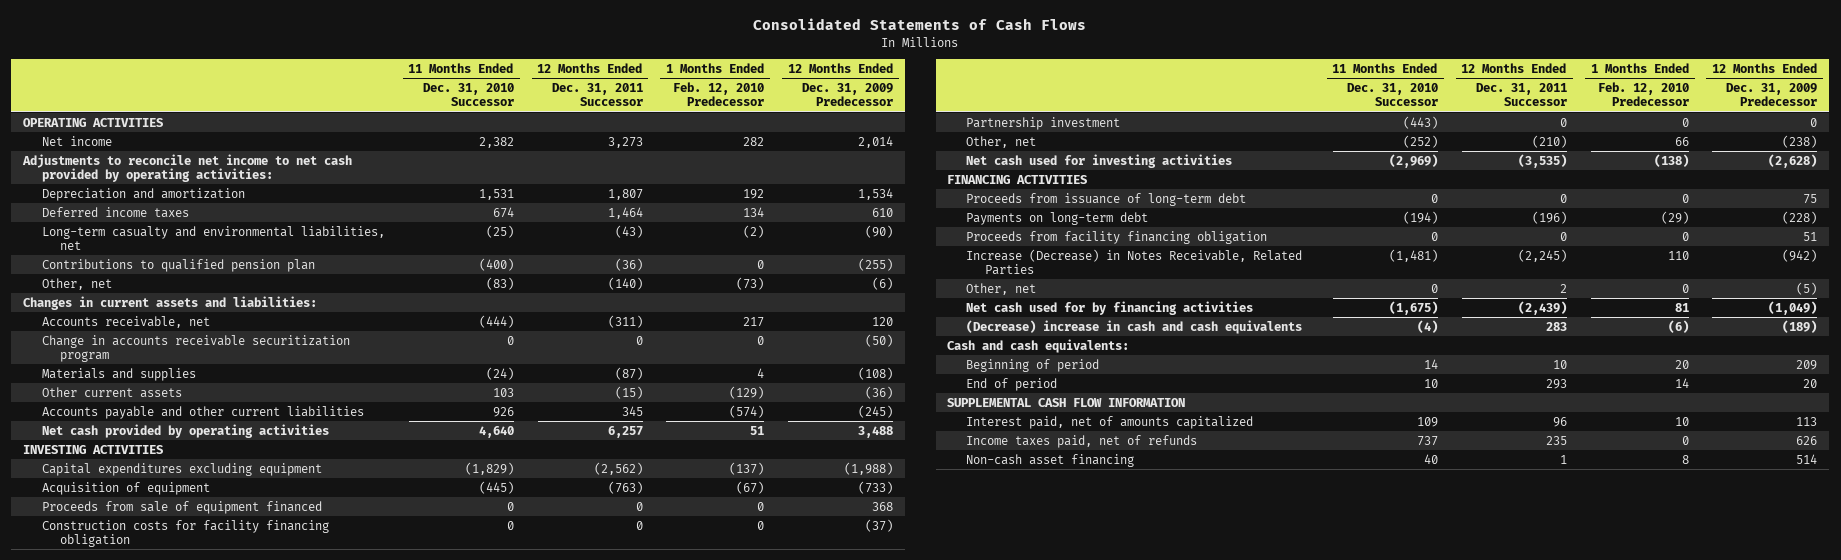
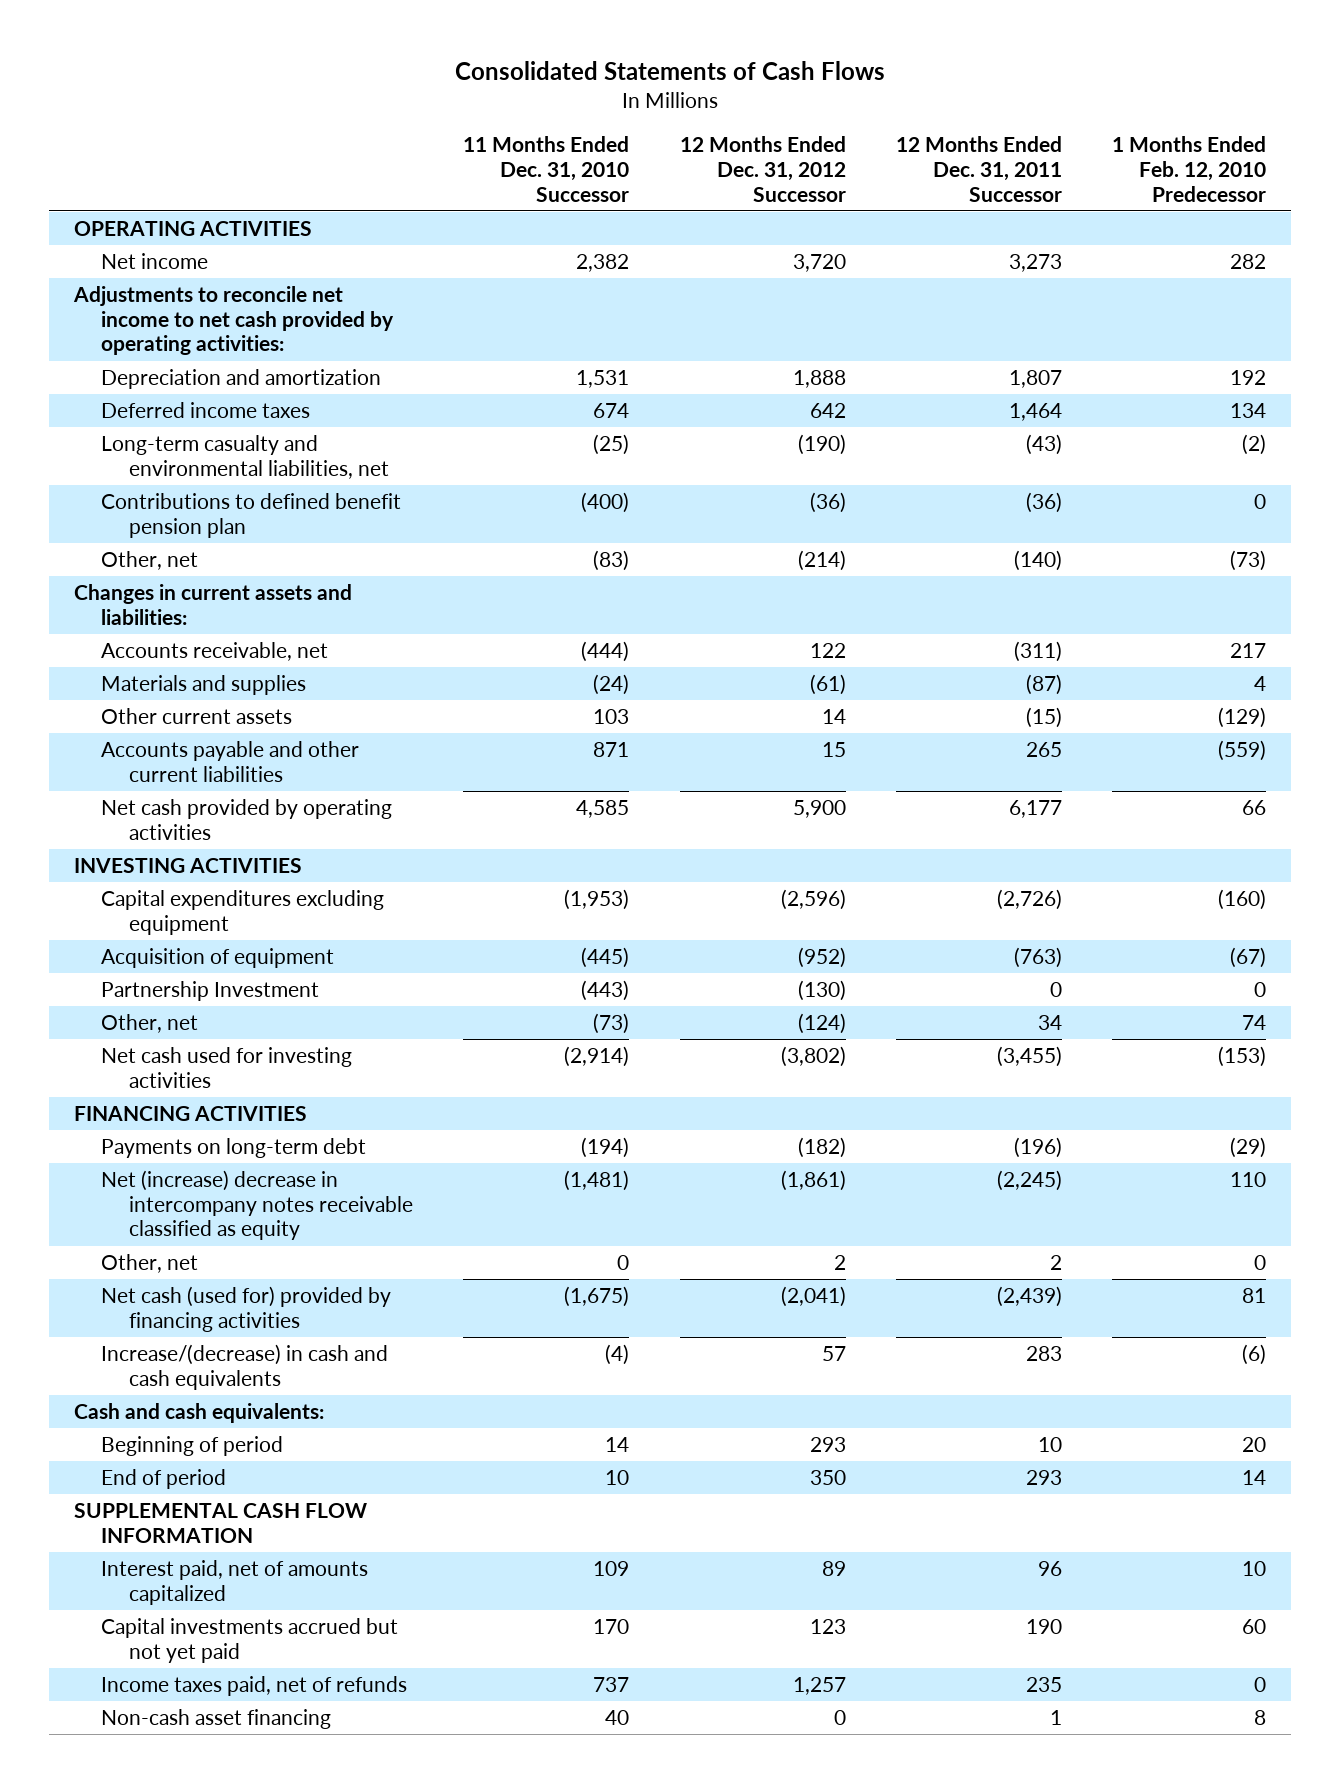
- | 11 Months Ended Dec. 31, 2010 Successor | 12 Months Ended Dec. 31, 2011 Successor | 1 Months Ended Feb. 12, 2010 Predecessor | 12 Months Ended Dec. 31, 2009 Predecessor
+ | 11 Months Ended Dec. 31, 2010 Successor | 12 Months Ended Dec. 31, 2012 Successor | 12 Months Ended Dec. 31, 2011 Successor | 1 Months Ended Feb. 12, 2010 Predecessor
- Contributions to qualified pension plan | (400) | (36) | 0 | (255)
+ Contributions to defined benefit pension plan | (400) | (36) | (36) | 0
- Change in accounts receivable securitization program | 0 | 0 | 0 | (50)
- Accounts payable and other current liabilities | 926 | 345 | (574) | (245)
- Net cash provided by operating activities | 4,640 | 6,257 | 51 | 3,488
+ Accounts payable and other current liabilities | 871 | 15 | 265 | (559)
+ Net cash provided by operating activities | 4,585 | 5,900 | 6,177 | 66
- Capital expenditures excluding equipment | (1,829) | (2,562) | (137) | (1,988)
+ Capital expenditures excluding equipment | (1,953) | (2,596) | (2,726) | (160)
- Proceeds from sale of equipment financed | 0 | 0 | 0 | 368
- Construction costs for facility financing obligation | 0 | 0 | 0 | (37)
- Partnership investment | (443) | 0 | 0 | 0
- Other, net | (252) | (210) | 66 | (238)
- Net cash used for investing activities | (2,969) | (3,535) | (138) | (2,628)
+ Partnership Investment | (443) | (130) | 0 | 0
+ Other, net | (73) | (124) | 34 | 74
+ Net cash used for investing activities | (2,914) | (3,802) | (3,455) | (153)
- Proceeds from issuance of long-term debt | 0 | 0 | 0 | 75
- Proceeds from facility financing obligation | 0 | 0 | 0 | 51
- Increase (Decrease) in Notes Receivable, Related Parties | (1,481) | (2,245) | 110 | (942)
+ Net (increase) decrease in intercompany notes receivable classified as equity | (1,481) | (1,861) | (2,245) | 110
- Net cash used for by financing activities | (1,675) | (2,439) | 81 | (1,049)
- (Decrease) increase in cash and cash equivalents | (4) | 283 | (6) | (189)
+ Net cash (used for) provided by financing activities | (1,675) | (2,041) | (2,439) | 81
+ Increase/(decrease) in cash and cash equivalents | (4) | 57 | 283 | (6)
+ Capital investments accrued but not yet paid | 170 | 123 | 190 | 60

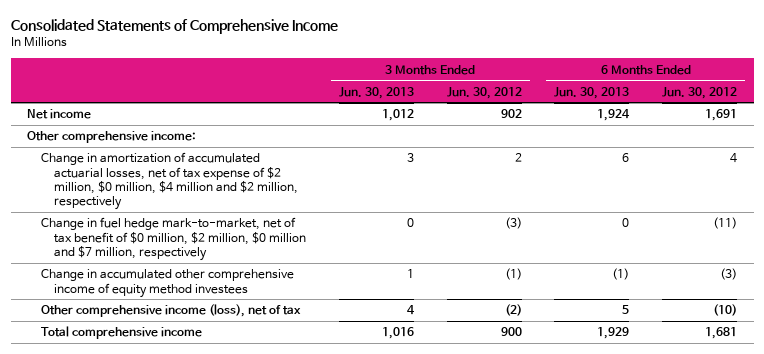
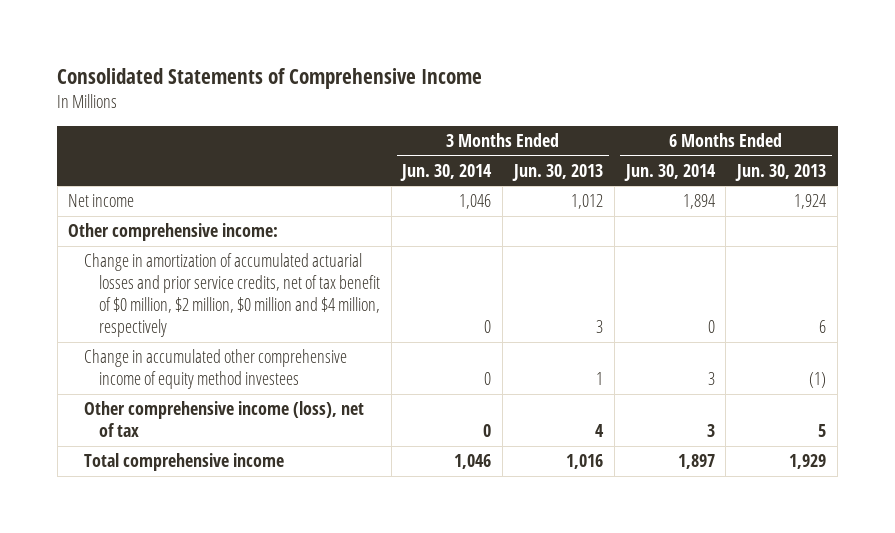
- | 3 Months Ended Jun. 30, 2013 | 3 Months Ended Jun. 30, 2012 | 6 Months Ended Jun. 30, 2013 | 6 Months Ended Jun. 30, 2012
+ | 3 Months Ended Jun. 30, 2014 | 3 Months Ended Jun. 30, 2013 | 6 Months Ended Jun. 30, 2014 | 6 Months Ended Jun. 30, 2013
- Change in amortization of accumulated actuarial losses, net of tax expense of $2 million, $0 million, $4 million and $2 million, respectively | 3 | 2 | 6 | 4
- Change in fuel hedge mark-to-market, net of tax benefit of $0 million, $2 million, $0 million and $7 million, respectively | 0 | (3) | 0 | (11)
+ Change in amortization of accumulated actuarial losses and prior service credits, net of tax benefit of $0 million, $2 million, $0 million and $4 million, respectively | 0 | 3 | 0 | 6

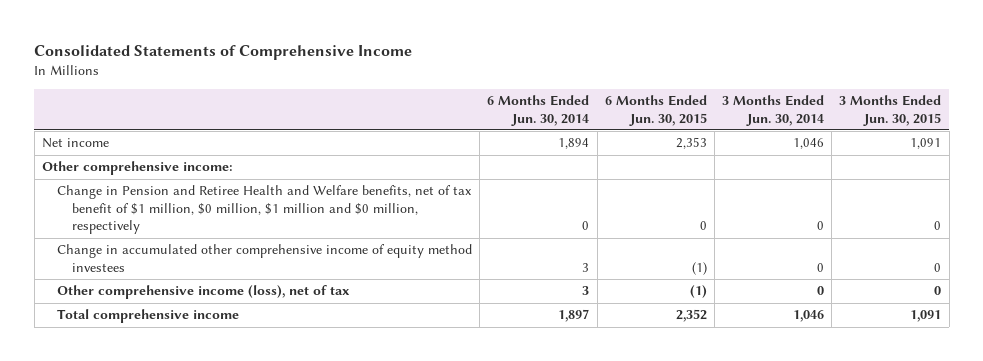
- | 3 Months Ended Jun. 30, 2014 | 3 Months Ended Jun. 30, 2013 | 6 Months Ended Jun. 30, 2014 | 6 Months Ended Jun. 30, 2013
+ | 6 Months Ended Jun. 30, 2014 | 6 Months Ended Jun. 30, 2015 | 3 Months Ended Jun. 30, 2014 | 3 Months Ended Jun. 30, 2015
- Change in amortization of accumulated actuarial losses and prior service credits, net of tax benefit of $0 million, $2 million, $0 million and $4 million, respectively | 0 | 3 | 0 | 6
+ Change in Pension and Retiree Health and Welfare benefits, net of tax benefit of $1 million, $0 million, $1 million and $0 million, respectively | 0 | 0 | 0 | 0

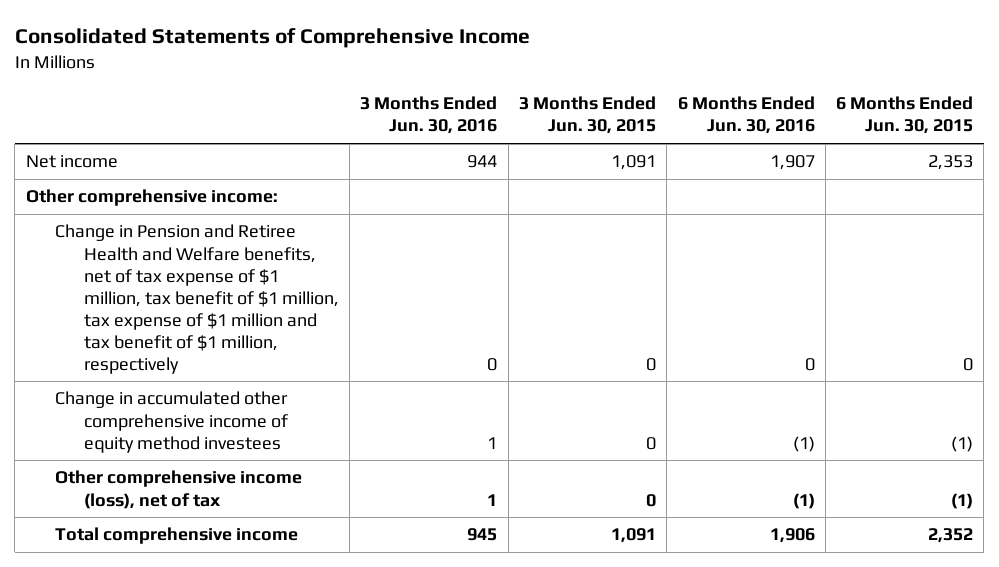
- | 6 Months Ended Jun. 30, 2014 | 6 Months Ended Jun. 30, 2015 | 3 Months Ended Jun. 30, 2014 | 3 Months Ended Jun. 30, 2015
+ | 3 Months Ended Jun. 30, 2016 | 3 Months Ended Jun. 30, 2015 | 6 Months Ended Jun. 30, 2016 | 6 Months Ended Jun. 30, 2015
- Change in Pension and Retiree Health and Welfare benefits, net of tax benefit of $1 million, $0 million, $1 million and $0 million, respectively | 0 | 0 | 0 | 0
+ Change in Pension and Retiree Health and Welfare benefits, net of tax expense of $1 million, tax benefit of $1 million, tax expense of $1 million and tax benefit of $1 million, respectively | 0 | 0 | 0 | 0

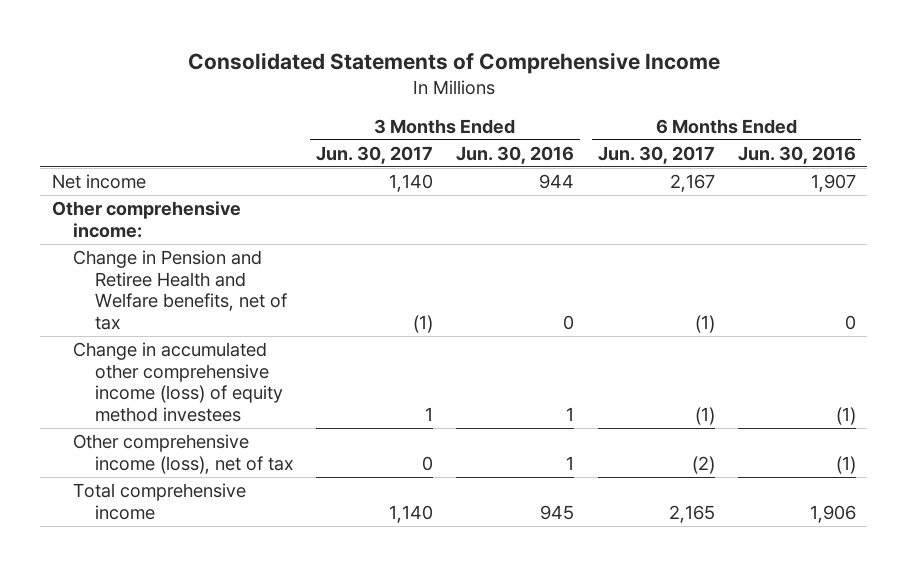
- | 3 Months Ended Jun. 30, 2016 | 3 Months Ended Jun. 30, 2015 | 6 Months Ended Jun. 30, 2016 | 6 Months Ended Jun. 30, 2015
+ | 3 Months Ended Jun. 30, 2017 | 3 Months Ended Jun. 30, 2016 | 6 Months Ended Jun. 30, 2017 | 6 Months Ended Jun. 30, 2016
- Change in Pension and Retiree Health and Welfare benefits, net of tax expense of $1 million, tax benefit of $1 million, tax expense of $1 million and tax benefit of $1 million, respectively | 0 | 0 | 0 | 0
- Change in accumulated other comprehensive income of equity method investees | 1 | 0 | (1) | (1)
+ Change in Pension and Retiree Health and Welfare benefits, net of tax | (1) | 0 | (1) | 0
+ Change in accumulated other comprehensive income (loss) of equity method investees | 1 | 1 | (1) | (1)

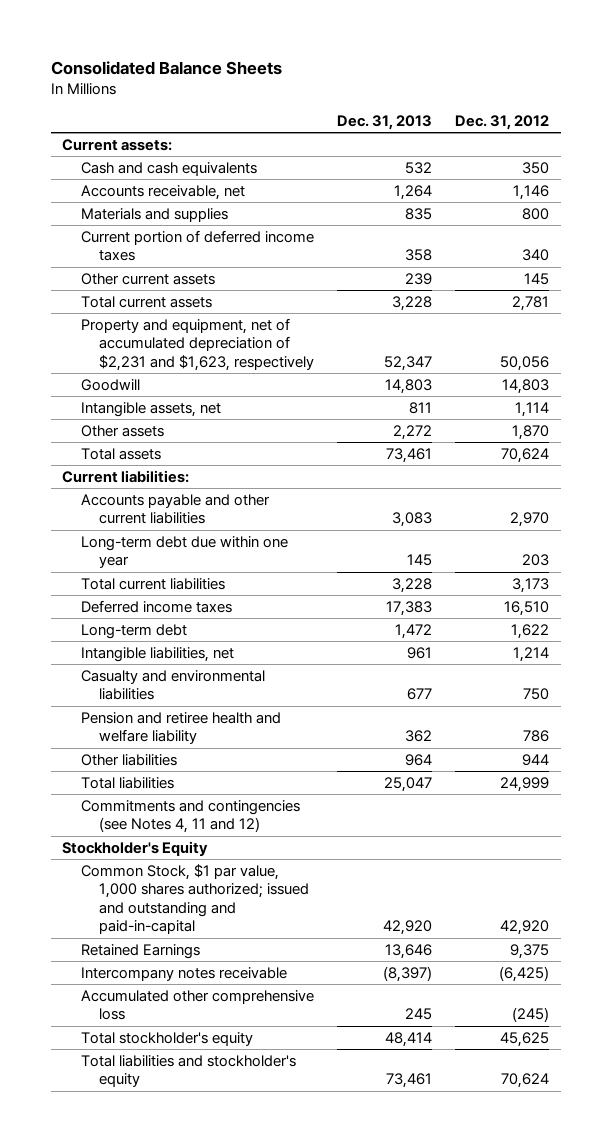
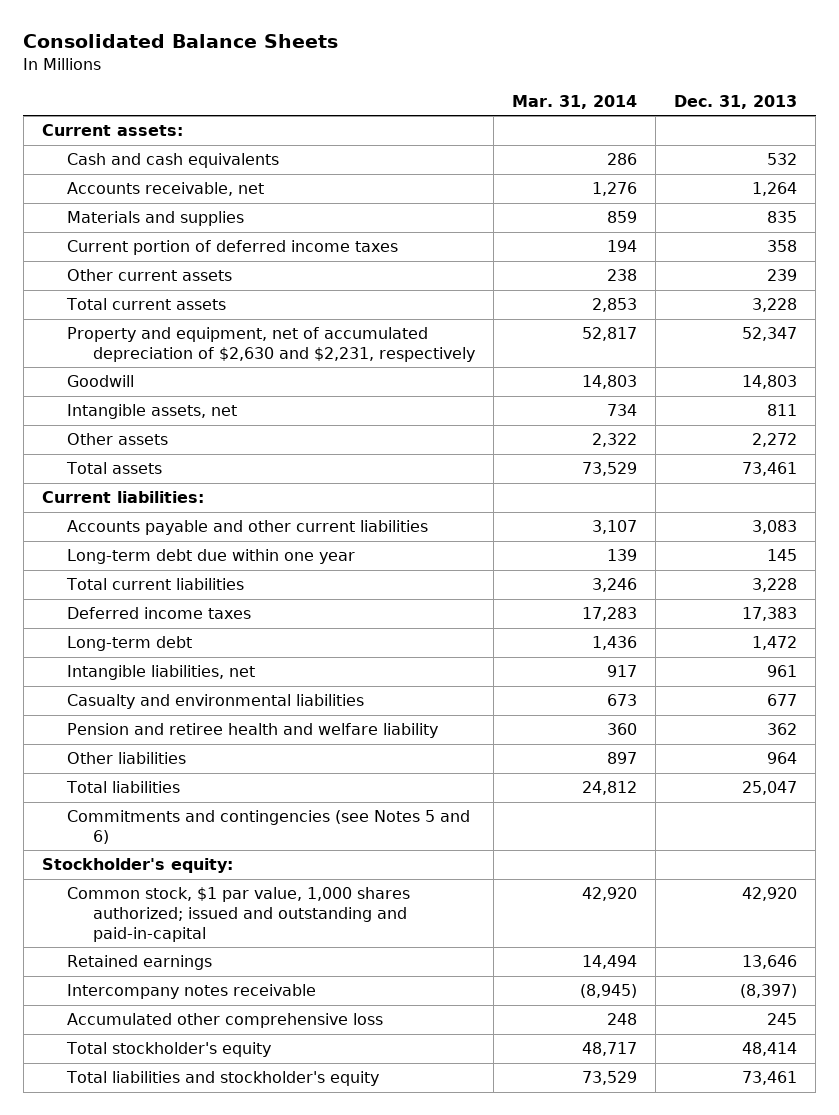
- | Dec. 31, 2013 | Dec. 31, 2012
+ | Mar. 31, 2014 | Dec. 31, 2013
- Property and equipment, net of accumulated depreciation of $2,231 and $1,623, respectively | 52,347 | 50,056
+ Property and equipment, net of accumulated depreciation of $2,630 and $2,231, respectively | 52,817 | 52,347
- Commitments and contingencies (see Notes 4, 11 and 12)
- Stockholder's Equity
- Common Stock, $1 par value, 1,000 shares authorized; issued and outstanding and paid-in-capital | 42,920 | 42,920
- Retained Earnings | 13,646 | 9,375
+ Commitments and contingencies (see Notes 5 and 6)
+ Stockholder's equity:
+ Common stock, $1 par value, 1,000 shares authorized; issued and outstanding and paid-in-capital | 42,920 | 42,920
+ Retained earnings | 14,494 | 13,646

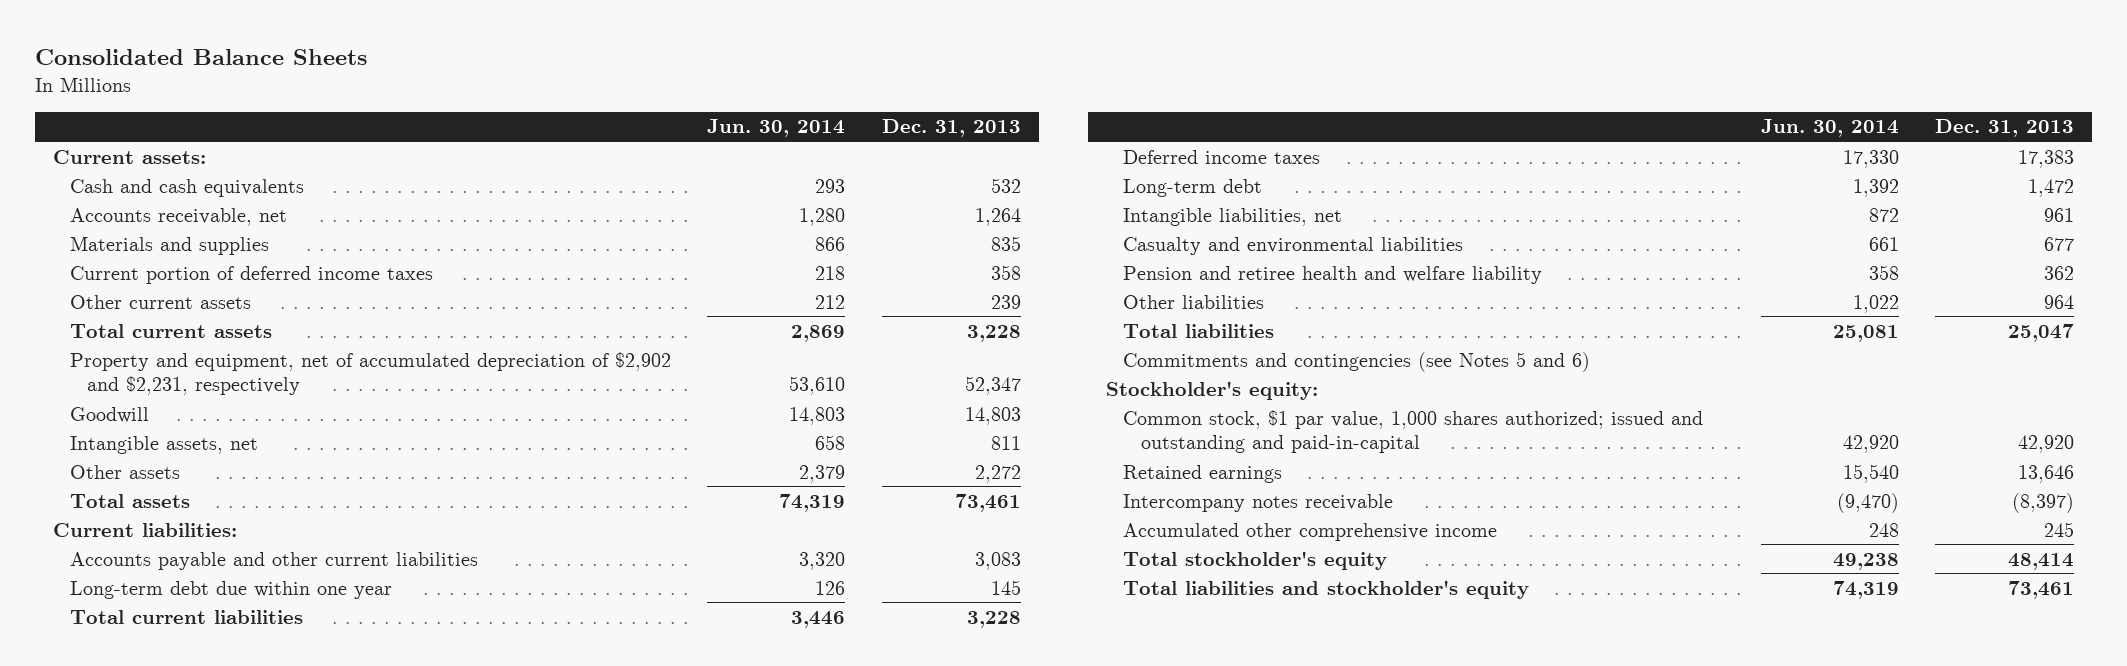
- | Mar. 31, 2014 | Dec. 31, 2013
+ | Jun. 30, 2014 | Dec. 31, 2013
- Property and equipment, net of accumulated depreciation of $2,630 and $2,231, respectively | 52,817 | 52,347
+ Property and equipment, net of accumulated depreciation of $2,902 and $2,231, respectively | 53,610 | 52,347
- Accumulated other comprehensive loss | 248 | 245
+ Accumulated other comprehensive income | 248 | 245

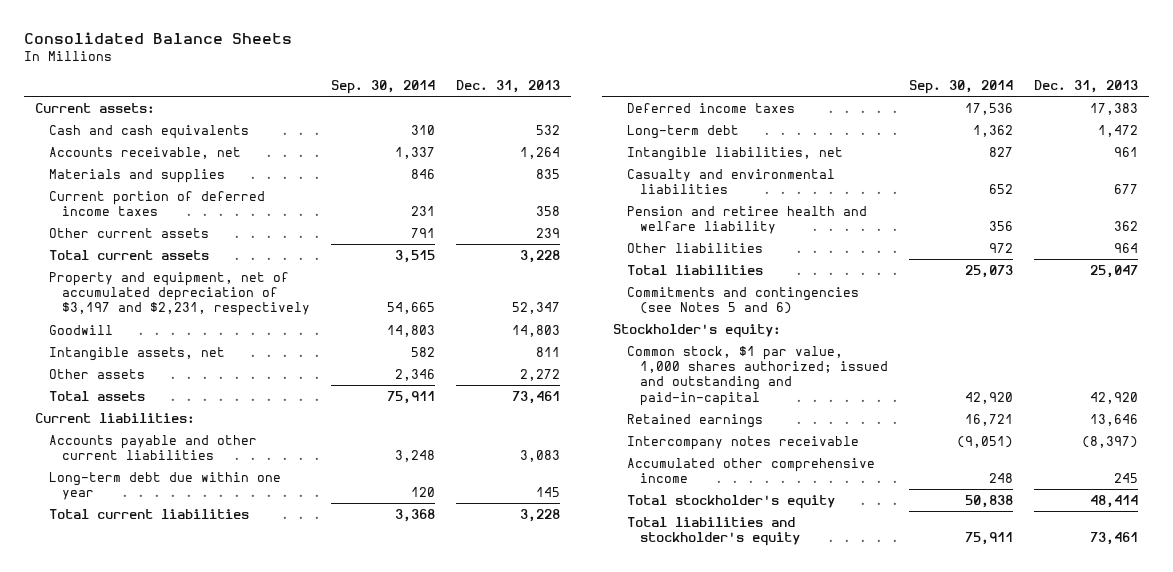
- | Jun. 30, 2014 | Dec. 31, 2013
+ | Sep. 30, 2014 | Dec. 31, 2013
- Property and equipment, net of accumulated depreciation of $2,902 and $2,231, respectively | 53,610 | 52,347
+ Property and equipment, net of accumulated depreciation of $3,197 and $2,231, respectively | 54,665 | 52,347

